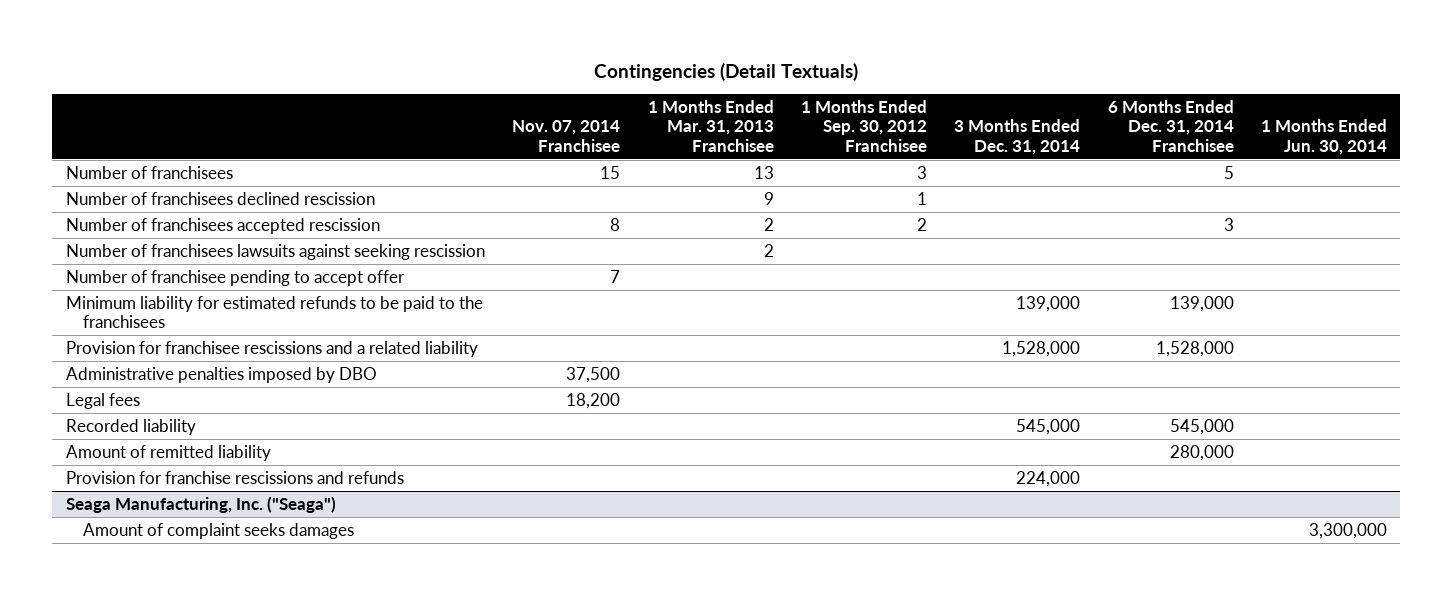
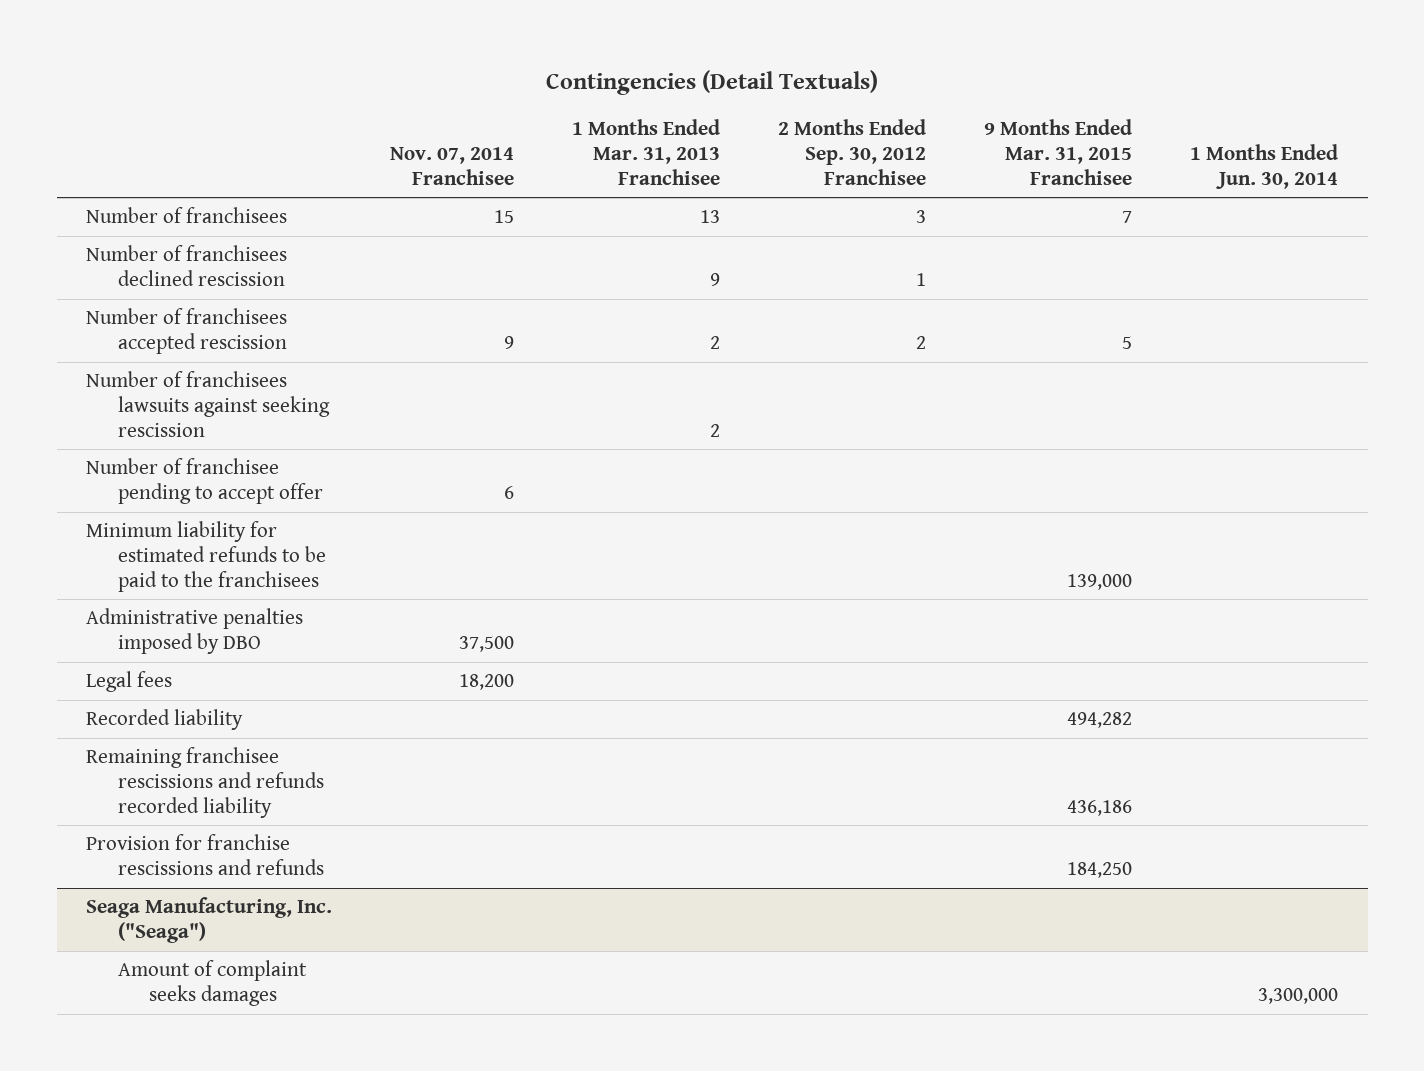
- | Nov. 07, 2014 Franchisee | 1 Months Ended Mar. 31, 2013 Franchisee | 1 Months Ended Sep. 30, 2012 Franchisee | 3 Months Ended Dec. 31, 2014 | 6 Months Ended Dec. 31, 2014 Franchisee | 1 Months Ended Jun. 30, 2014
+ | Nov. 07, 2014 Franchisee | 1 Months Ended Mar. 31, 2013 Franchisee | 2 Months Ended Sep. 30, 2012 Franchisee | 9 Months Ended Mar. 31, 2015 Franchisee | 1 Months Ended Jun. 30, 2014
- Number of franchisees accepted rescission | 8 | 2 | 2 | | 3 |
+ Number of franchisees accepted rescission | 9 | 2 | 2 | 5 |
- Number of franchisee pending to accept offer | 7 | | | | |
+ Number of franchisee pending to accept offer | 6 | | | |
- Provision for franchisee rescissions and a related liability | | | | 1,528,000 | 1,528,000 |
- Amount of remitted liability | | | | | 280,000 |
+ Remaining franchisee rescissions and refunds recorded liability | | | | 436,186 |

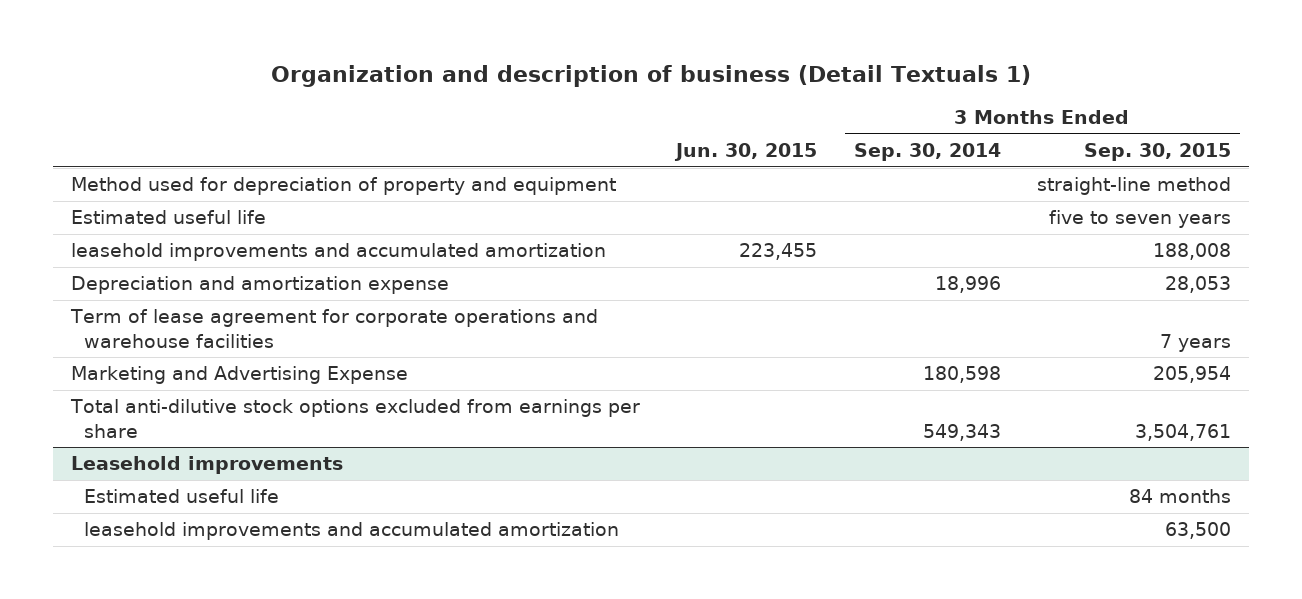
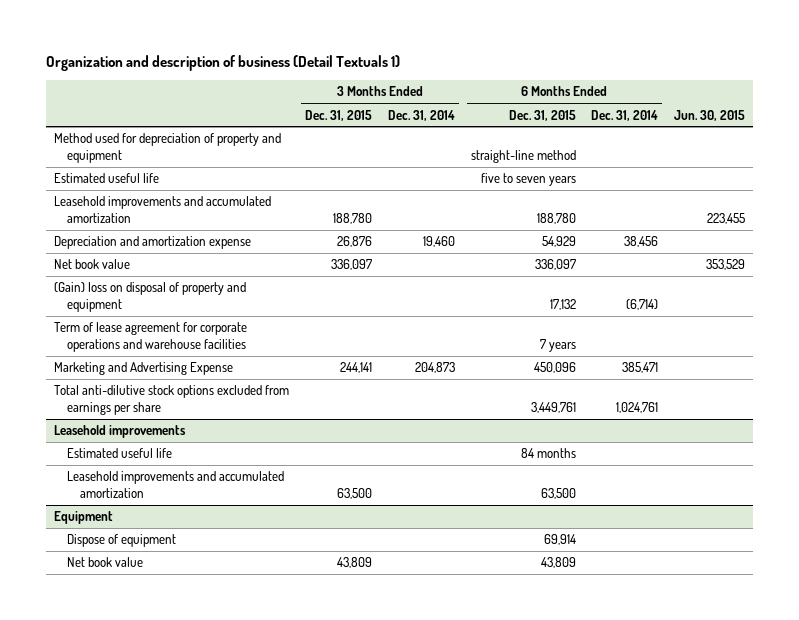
- | Jun. 30, 2015 | 3 Months Ended Sep. 30, 2014 | 3 Months Ended Sep. 30, 2015
+ | 3 Months Ended Dec. 31, 2015 | 3 Months Ended Dec. 31, 2014 | 6 Months Ended Dec. 31, 2015 | 6 Months Ended Dec. 31, 2014 | Jun. 30, 2015
- leasehold improvements and accumulated amortization | 223,455 | | 188,008
+ Leasehold improvements and accumulated amortization | 188,780 | | 188,780 | | 223,455
+ Net book value | 336,097 | | 336,097 | | 353,529
+ (Gain) loss on disposal of property and equipment | | | 17,132 | (6,714) |
@ Leasehold improvements
- leasehold improvements and accumulated amortization | | | 63,500
+ Leasehold improvements and accumulated amortization | 63,500 | | 63,500 | |
+ Equipment
+ Dispose of equipment | | | 69,914 | |
+ Net book value | 43,809 | | 43,809 | |

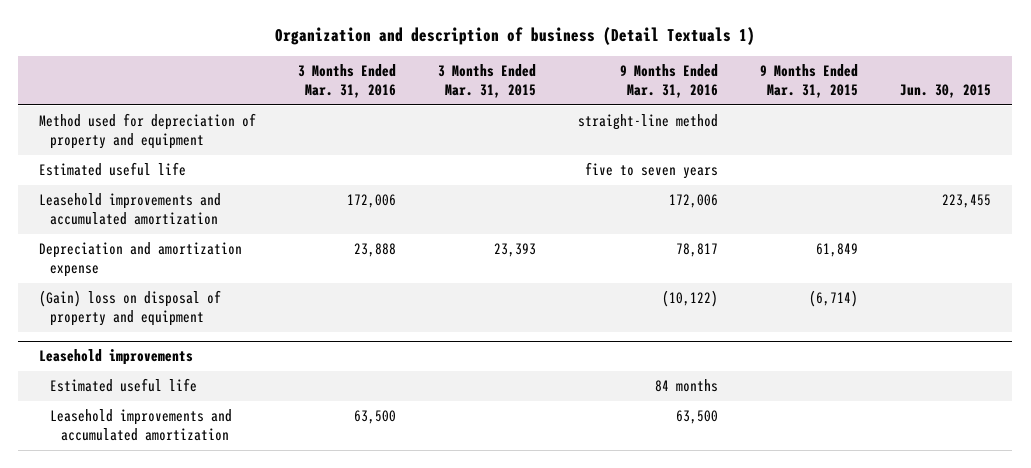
- | 3 Months Ended Dec. 31, 2015 | 3 Months Ended Dec. 31, 2014 | 6 Months Ended Dec. 31, 2015 | 6 Months Ended Dec. 31, 2014 | Jun. 30, 2015
+ | 3 Months Ended Mar. 31, 2016 | 3 Months Ended Mar. 31, 2015 | 9 Months Ended Mar. 31, 2016 | 9 Months Ended Mar. 31, 2015 | Jun. 30, 2015
- Net book value | 336,097 | | 336,097 | | 353,529
- Term of lease agreement for corporate operations and warehouse facilities | | | 7 years | |
- Marketing and Advertising Expense | 244,141 | 204,873 | 450,096 | 385,471 |
- Total anti-dilutive stock options excluded from earnings per share | | | 3,449,761 | 1,024,761 |
- Equipment
- Dispose of equipment | | | 69,914 | |
- Net book value | 43,809 | | 43,809 | |

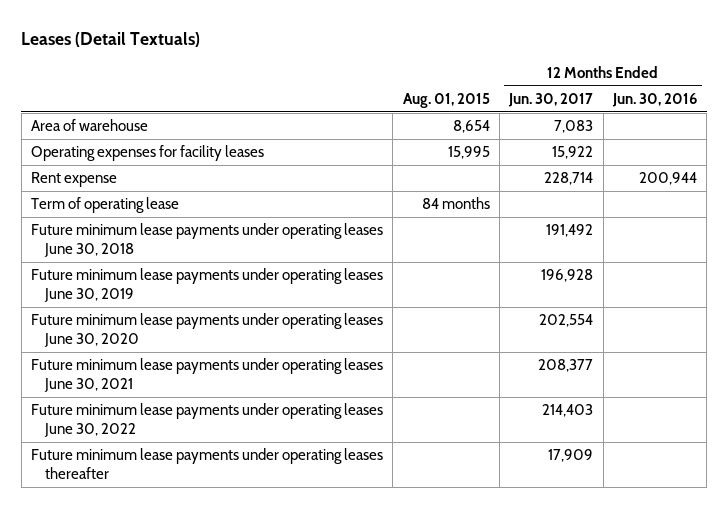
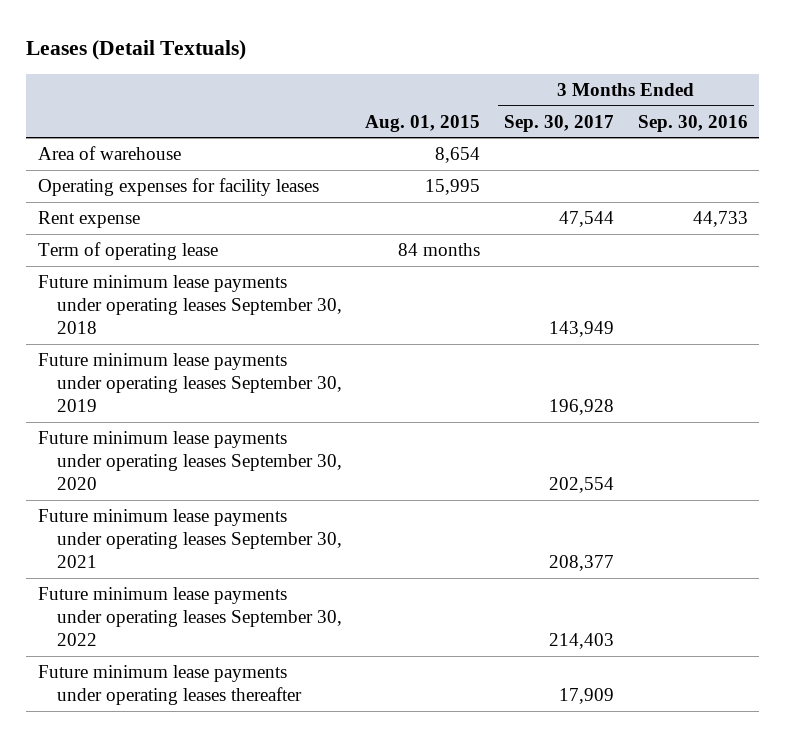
- | Aug. 01, 2015 | 12 Months Ended Jun. 30, 2017 | 12 Months Ended Jun. 30, 2016
+ | Aug. 01, 2015 | 3 Months Ended Sep. 30, 2017 | 3 Months Ended Sep. 30, 2016
- Future minimum lease payments under operating leases June 30, 2018 | | 191,492 |
- Future minimum lease payments under operating leases June 30, 2019 | | 196,928 |
- Future minimum lease payments under operating leases June 30, 2020 | | 202,554 |
- Future minimum lease payments under operating leases June 30, 2021 | | 208,377 |
- Future minimum lease payments under operating leases June 30, 2022 | | 214,403 |
+ Future minimum lease payments under operating leases September 30, 2018 | | 143,949 |
+ Future minimum lease payments under operating leases September 30, 2019 | | 196,928 |
+ Future minimum lease payments under operating leases September 30, 2020 | | 202,554 |
+ Future minimum lease payments under operating leases September 30, 2021 | | 208,377 |
+ Future minimum lease payments under operating leases September 30, 2022 | | 214,403 |

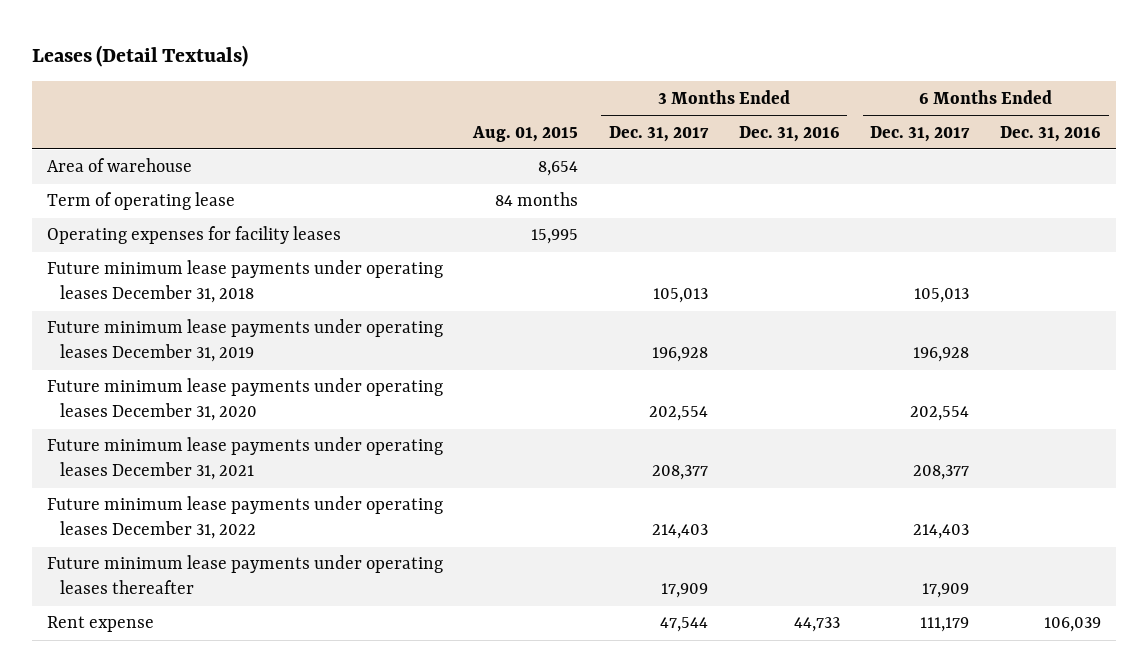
- | Aug. 01, 2015 | 3 Months Ended Sep. 30, 2017 | 3 Months Ended Sep. 30, 2016
+ | Aug. 01, 2015 | 3 Months Ended Dec. 31, 2017 | 3 Months Ended Dec. 31, 2016 | 6 Months Ended Dec. 31, 2017 | 6 Months Ended Dec. 31, 2016
- Future minimum lease payments under operating leases September 30, 2018 | | 143,949 |
- Future minimum lease payments under operating leases September 30, 2019 | | 196,928 |
- Future minimum lease payments under operating leases September 30, 2020 | | 202,554 |
- Future minimum lease payments under operating leases September 30, 2021 | | 208,377 |
- Future minimum lease payments under operating leases September 30, 2022 | | 214,403 |
moved down: Operating expenses for facility leases | 15,995 | | | |
+ Future minimum lease payments under operating leases December 31, 2018 | | 105,013 | | 105,013 |
+ Future minimum lease payments under operating leases December 31, 2019 | | 196,928 | | 196,928 |
+ Future minimum lease payments under operating leases December 31, 2020 | | 202,554 | | 202,554 |
+ Future minimum lease payments under operating leases December 31, 2021 | | 208,377 | | 208,377 |
+ Future minimum lease payments under operating leases December 31, 2022 | | 214,403 | | 214,403 |
moved down: Rent expense | | 47,544 | 44,733 | 111,179 | 106,039

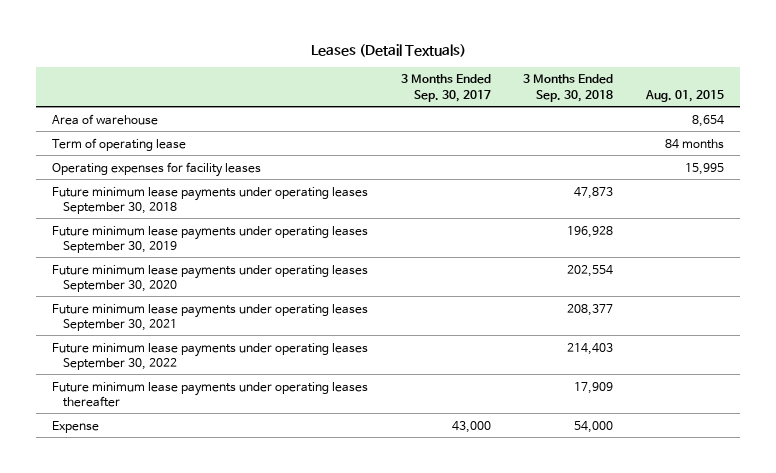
- | Aug. 01, 2015 | 3 Months Ended Dec. 31, 2017 | 3 Months Ended Dec. 31, 2016 | 6 Months Ended Dec. 31, 2017 | 6 Months Ended Dec. 31, 2016
+ | 3 Months Ended Sep. 30, 2017 | 3 Months Ended Sep. 30, 2018 | Aug. 01, 2015
- Future minimum lease payments under operating leases December 31, 2018 | | 105,013 | | 105,013 |
- Future minimum lease payments under operating leases December 31, 2019 | | 196,928 | | 196,928 |
- Future minimum lease payments under operating leases December 31, 2020 | | 202,554 | | 202,554 |
- Future minimum lease payments under operating leases December 31, 2021 | | 208,377 | | 208,377 |
- Future minimum lease payments under operating leases December 31, 2022 | | 214,403 | | 214,403 |
+ Future minimum lease payments under operating leases September 30, 2018 | | 47,873 |
+ Future minimum lease payments under operating leases September 30, 2019 | | 196,928 |
+ Future minimum lease payments under operating leases September 30, 2020 | | 202,554 |
+ Future minimum lease payments under operating leases September 30, 2021 | | 208,377 |
+ Future minimum lease payments under operating leases September 30, 2022 | | 214,403 |
- Rent expense | | 47,544 | 44,733 | 111,179 | 106,039
+ Expense | 43,000 | 54,000 |

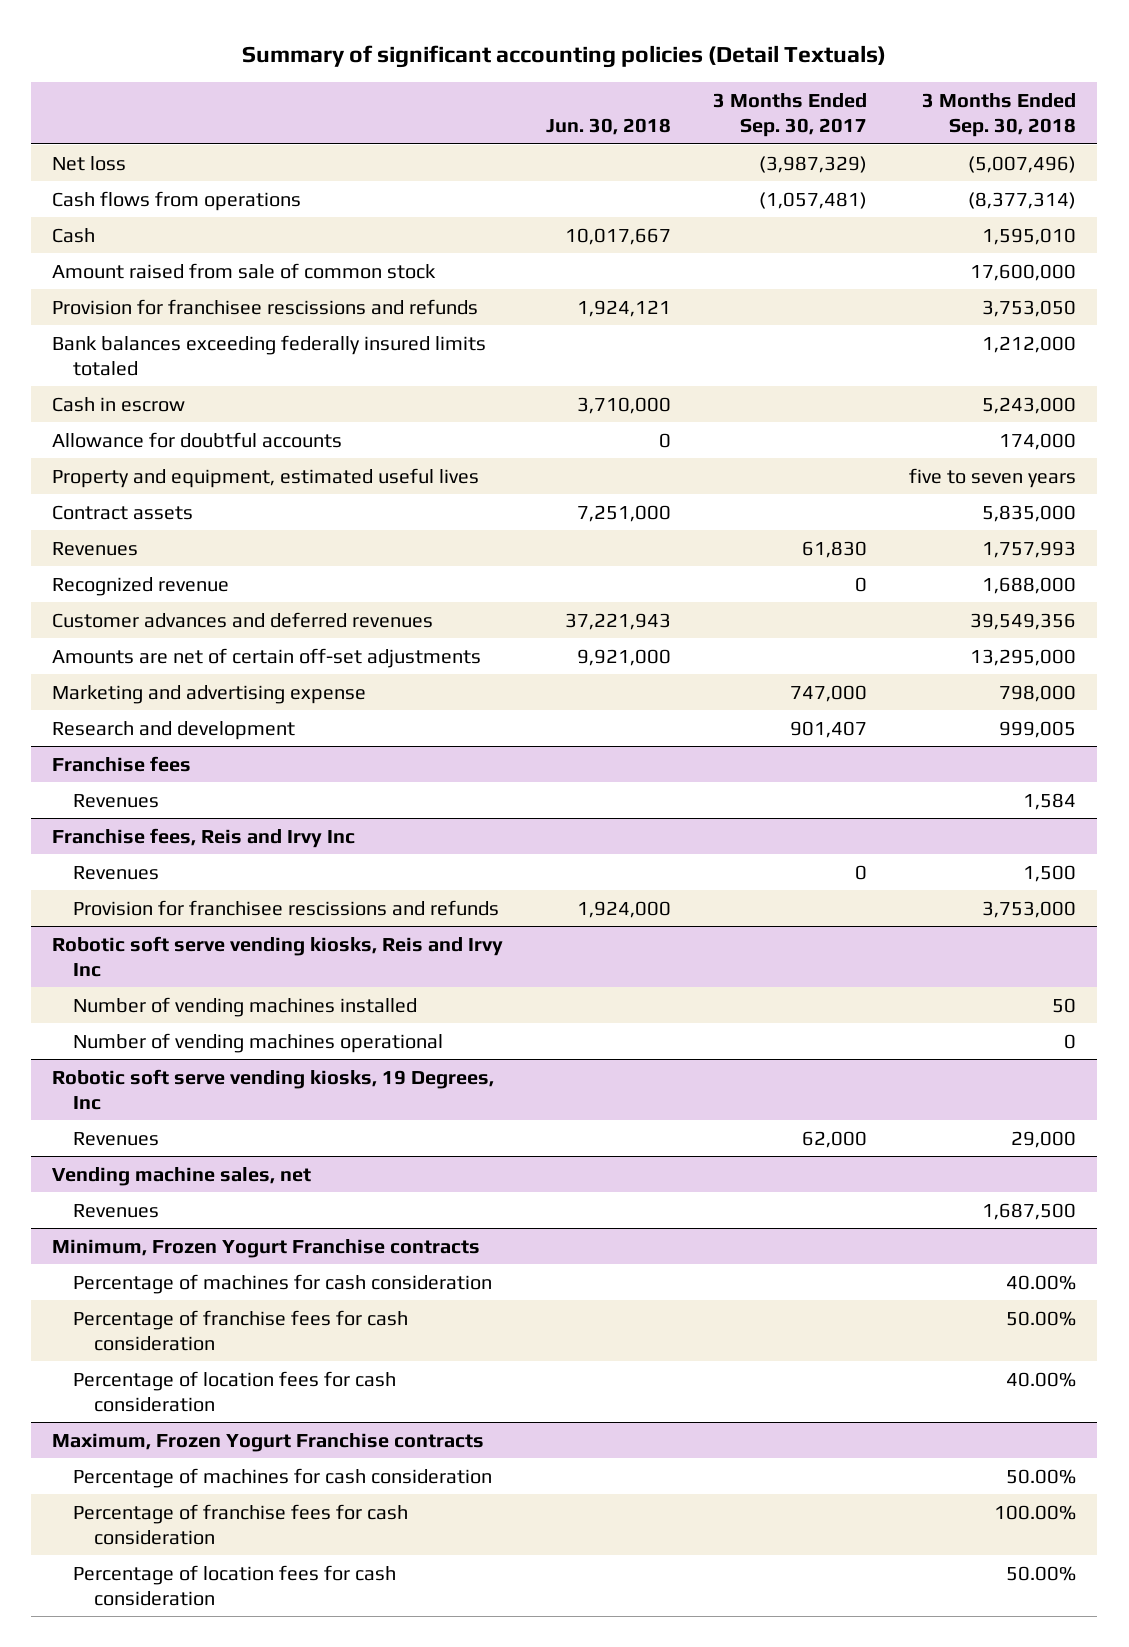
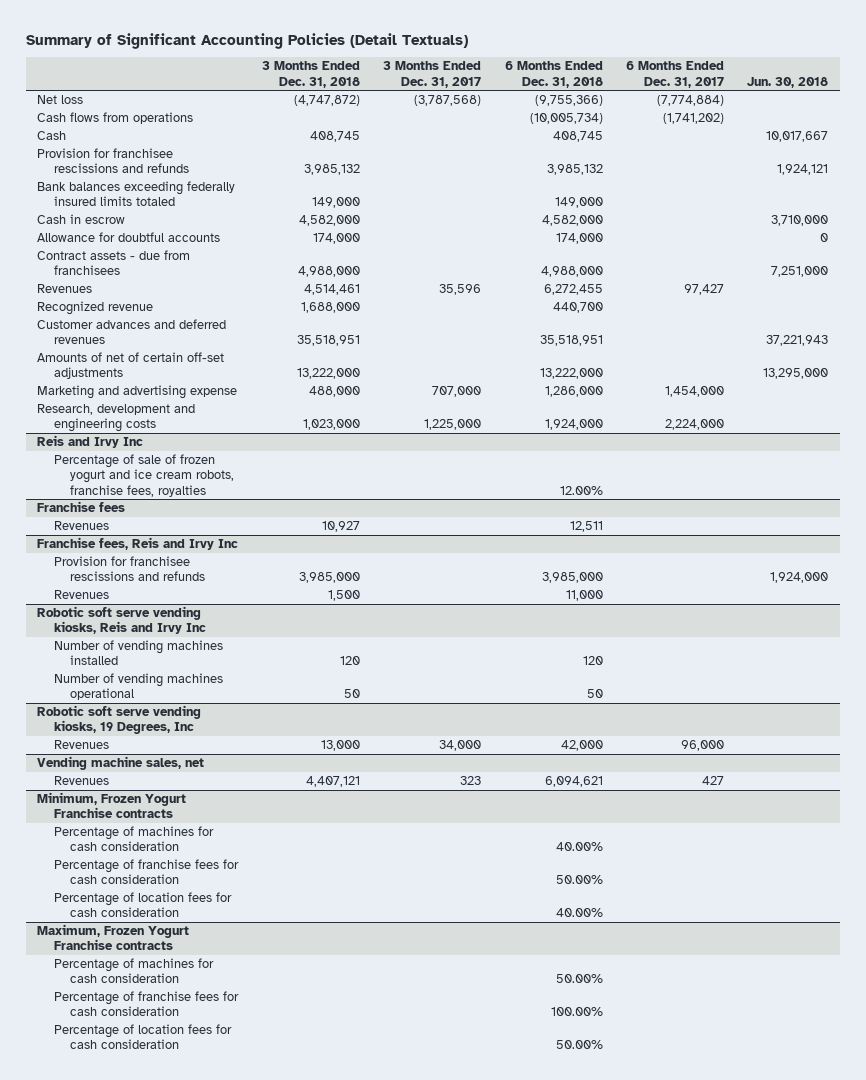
- Summary of significant accounting policies (Detail Textuals)
+ Summary of Significant Accounting Policies (Detail Textuals)
- | Jun. 30, 2018 | 3 Months Ended Sep. 30, 2017 | 3 Months Ended Sep. 30, 2018
+ | 3 Months Ended Dec. 31, 2018 | 3 Months Ended Dec. 31, 2017 | 6 Months Ended Dec. 31, 2018 | 6 Months Ended Dec. 31, 2017 | Jun. 30, 2018
- Amount raised from sale of common stock | | | 17,600,000
- Property and equipment, estimated useful lives | | | five to seven years
- Contract assets | 7,251,000 | | 5,835,000
+ Contract assets - due from franchisees | 4,988,000 | | 4,988,000 | | 7,251,000
- Amounts are net of certain off-set adjustments | 9,921,000 | | 13,295,000
+ Amounts of net of certain off-set adjustments | 13,222,000 | | 13,222,000 | | 13,295,000
- Research and development | | 901,407 | 999,005
+ Research, development and engineering costs | 1,023,000 | 1,225,000 | 1,924,000 | 2,224,000 |
+ Reis and Irvy Inc
+ Percentage of sale of frozen yogurt and ice cream robots, franchise fees, royalties | | | 12.00% | |
@ Franchise fees, Reis and Irvy Inc
moved down: Revenues | 1,500 | | 11,000 | |

